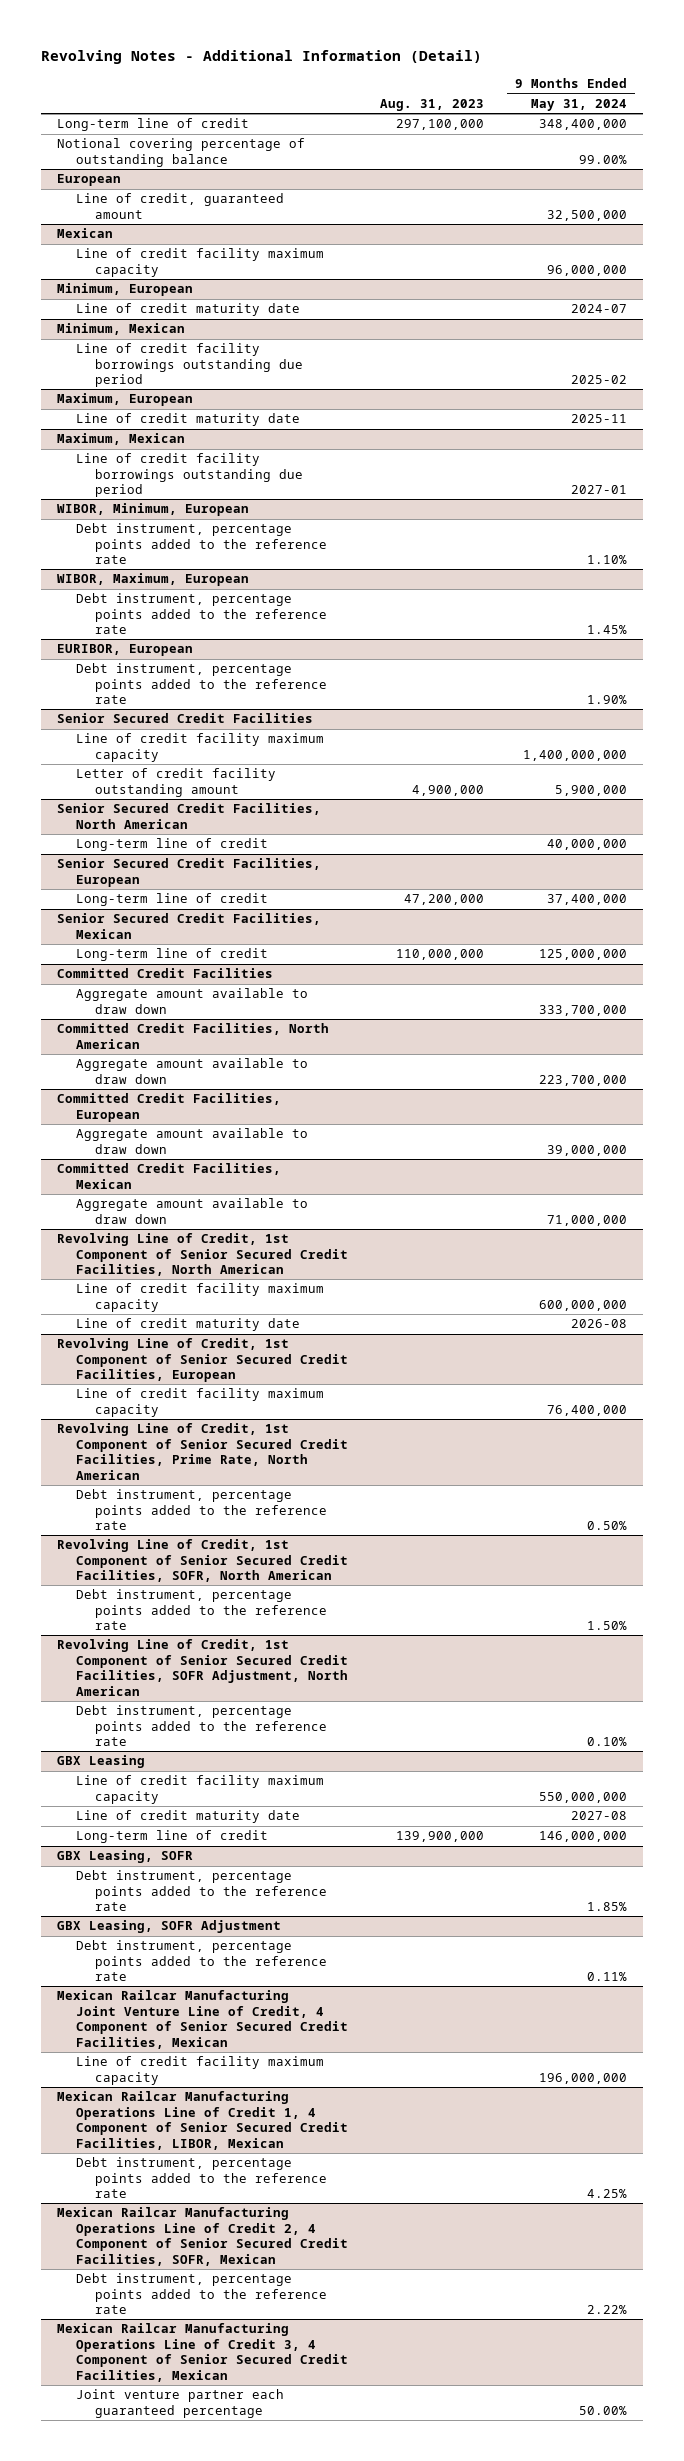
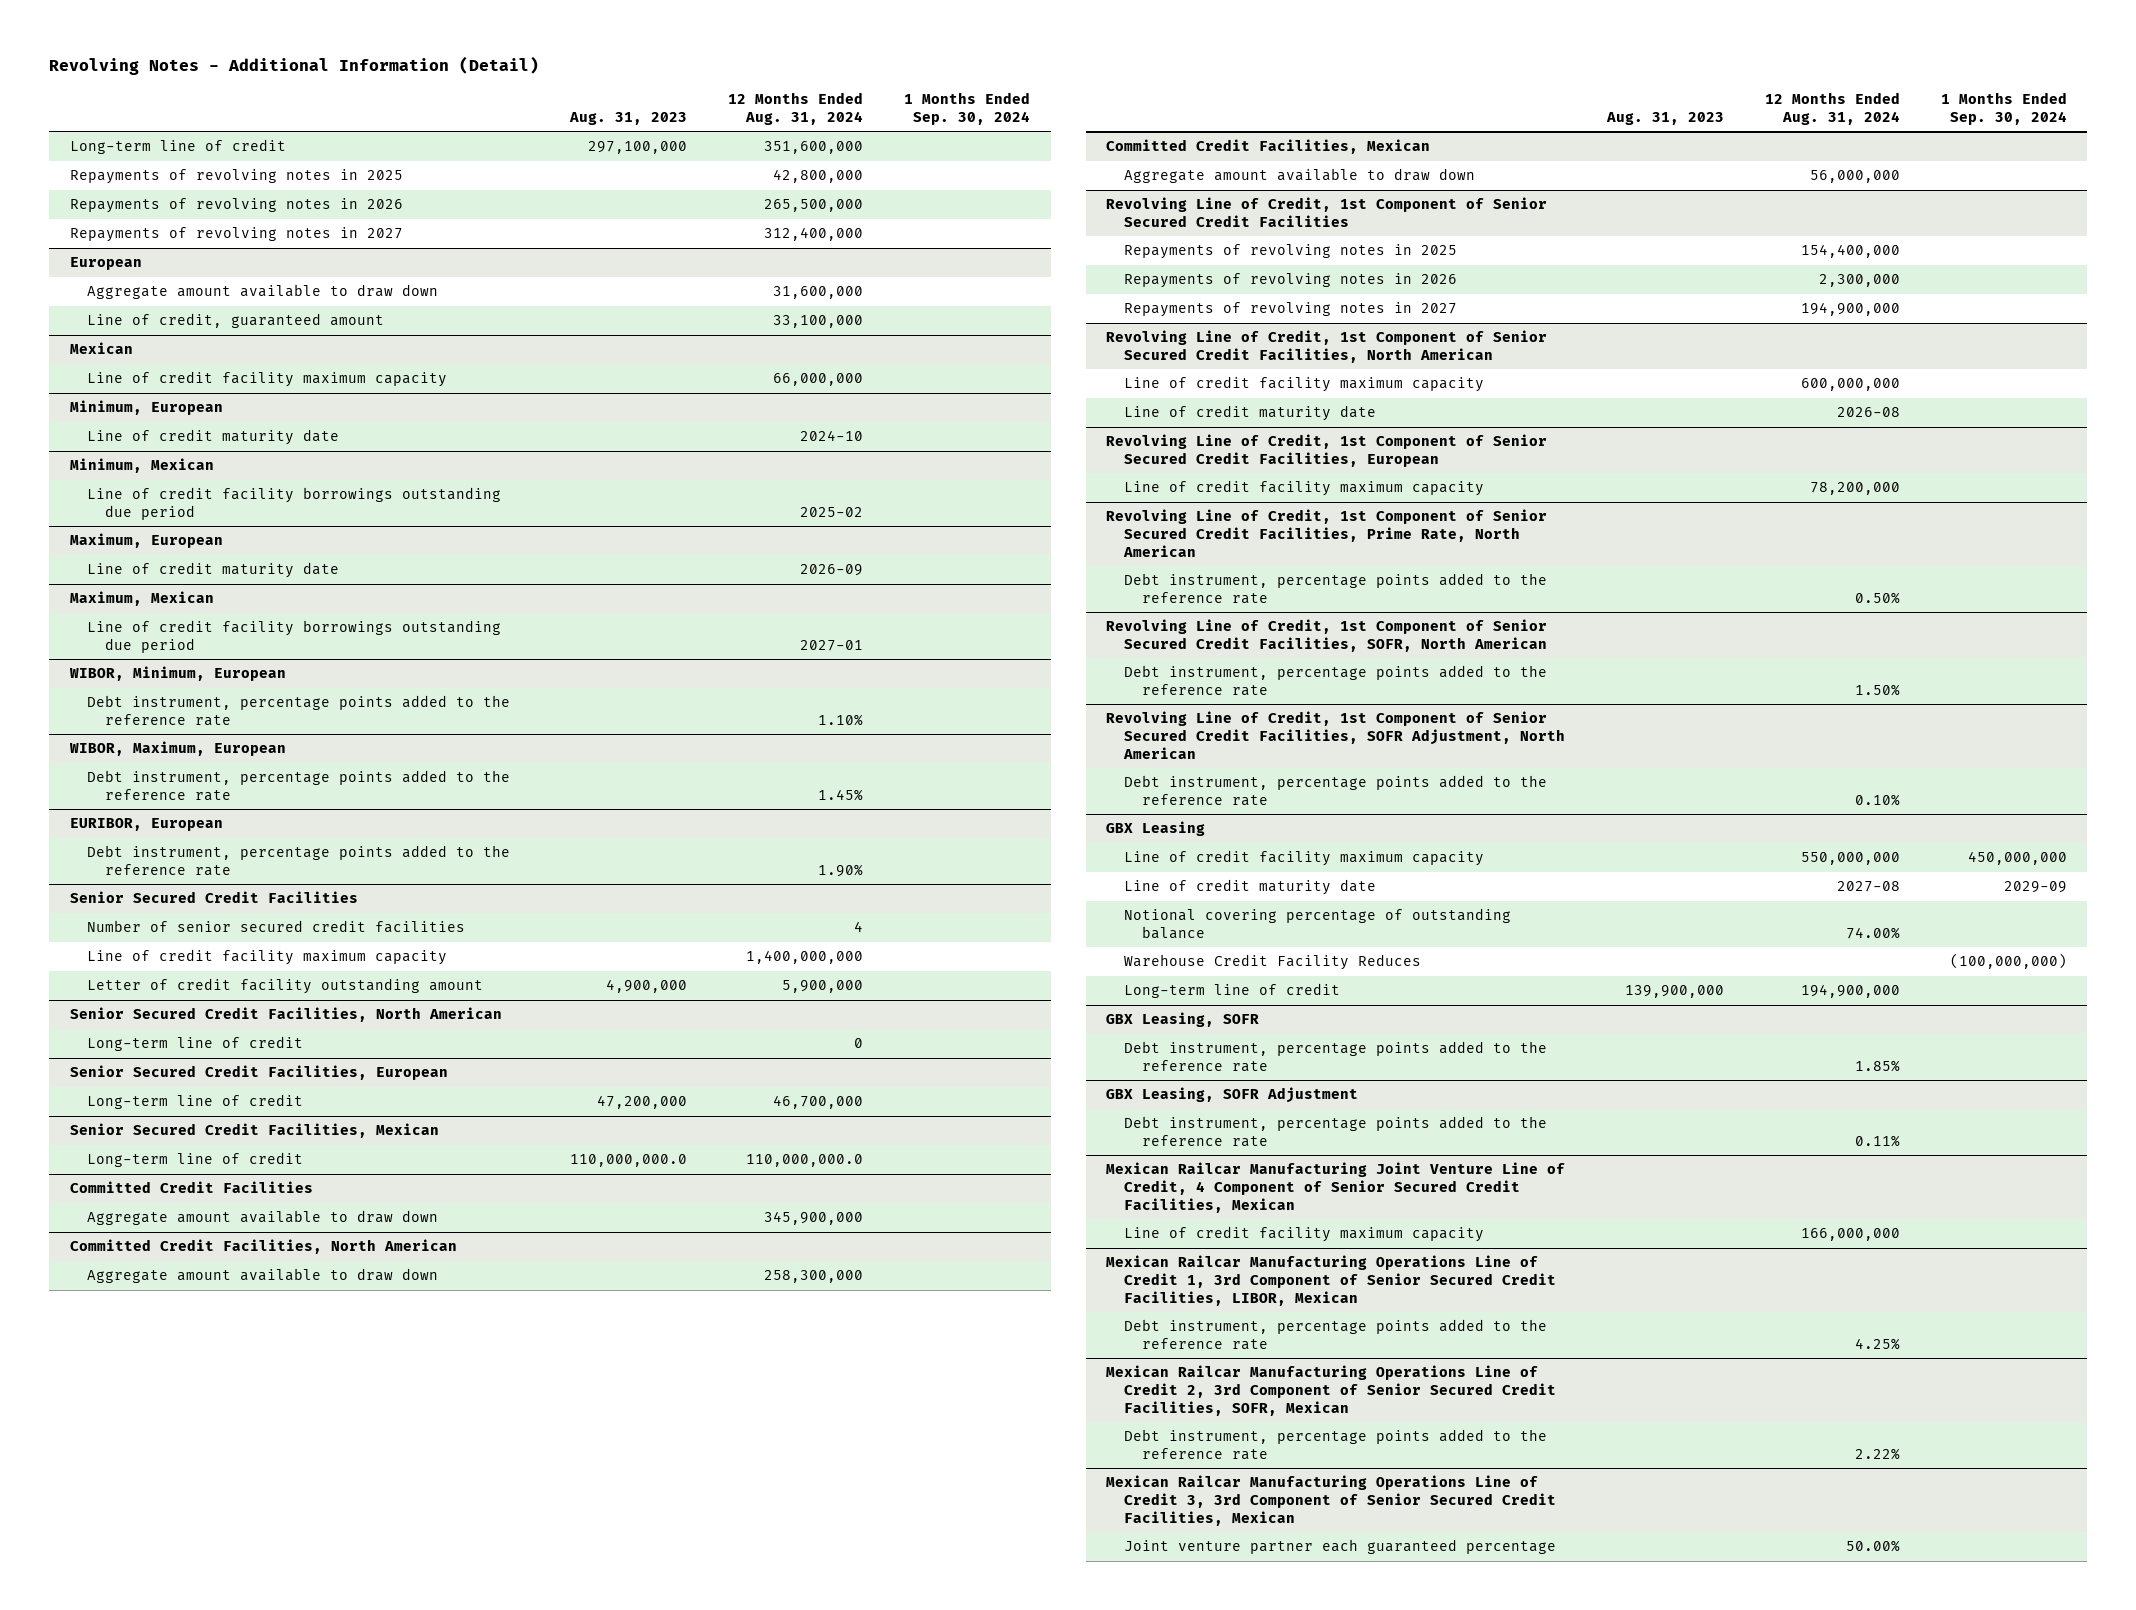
- | Aug. 31, 2023 | 9 Months Ended May 31, 2024
+ | Aug. 31, 2023 | 12 Months Ended Aug. 31, 2024 | 1 Months Ended Sep. 30, 2024
- Notional covering percentage of outstanding balance | | 99.00%
+ Repayments of revolving notes in 2025 | | 42,800,000 |
+ Repayments of revolving notes in 2026 | | 265,500,000 |
+ Repayments of revolving notes in 2027 | | 312,400,000 |
@ European
+ Aggregate amount available to draw down | | 31,600,000 |
@ Senior Secured Credit Facilities
+ Number of senior secured credit facilities | | 4 |
@ Senior Secured Credit Facilities, Mexican
- Long-term line of credit | 110,000,000 | 125,000,000
+ Long-term line of credit | 110,000,000.0 | 110,000,000.0 |
- Committed Credit Facilities, European
- Aggregate amount available to draw down | | 39,000,000
+ Revolving Line of Credit, 1st Component of Senior Secured Credit Facilities
+ Repayments of revolving notes in 2025 | | 154,400,000 |
+ Repayments of revolving notes in 2026 | | 2,300,000 |
+ Repayments of revolving notes in 2027 | | 194,900,000 |
@ GBX Leasing
+ Notional covering percentage of outstanding balance | | 74.00% |
+ Warehouse Credit Facility Reduces | | | (100,000,000)
- Mexican Railcar Manufacturing Operations Line of Credit 1, 4 Component of Senior Secured Credit Facilities, LIBOR, Mexican
+ Mexican Railcar Manufacturing Operations Line of Credit 1, 3rd Component of Senior Secured Credit Facilities, LIBOR, Mexican
- Mexican Railcar Manufacturing Operations Line of Credit 2, 4 Component of Senior Secured Credit Facilities, SOFR, Mexican
+ Mexican Railcar Manufacturing Operations Line of Credit 2, 3rd Component of Senior Secured Credit Facilities, SOFR, Mexican
- Mexican Railcar Manufacturing Operations Line of Credit 3, 4 Component of Senior Secured Credit Facilities, Mexican
+ Mexican Railcar Manufacturing Operations Line of Credit 3, 3rd Component of Senior Secured Credit Facilities, Mexican

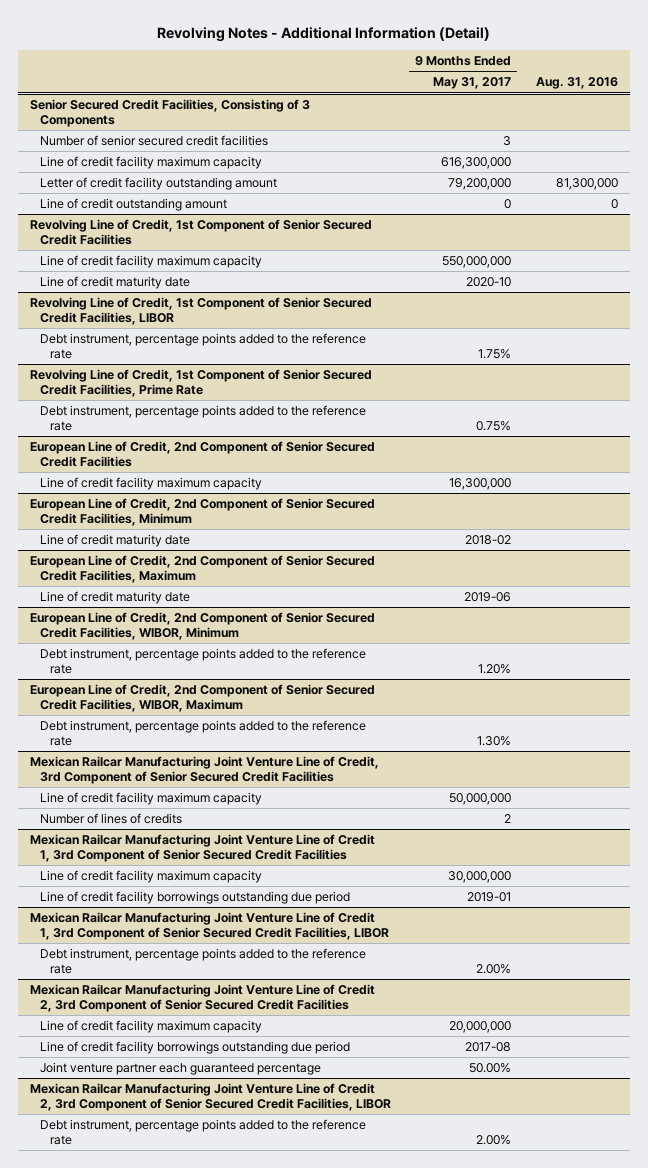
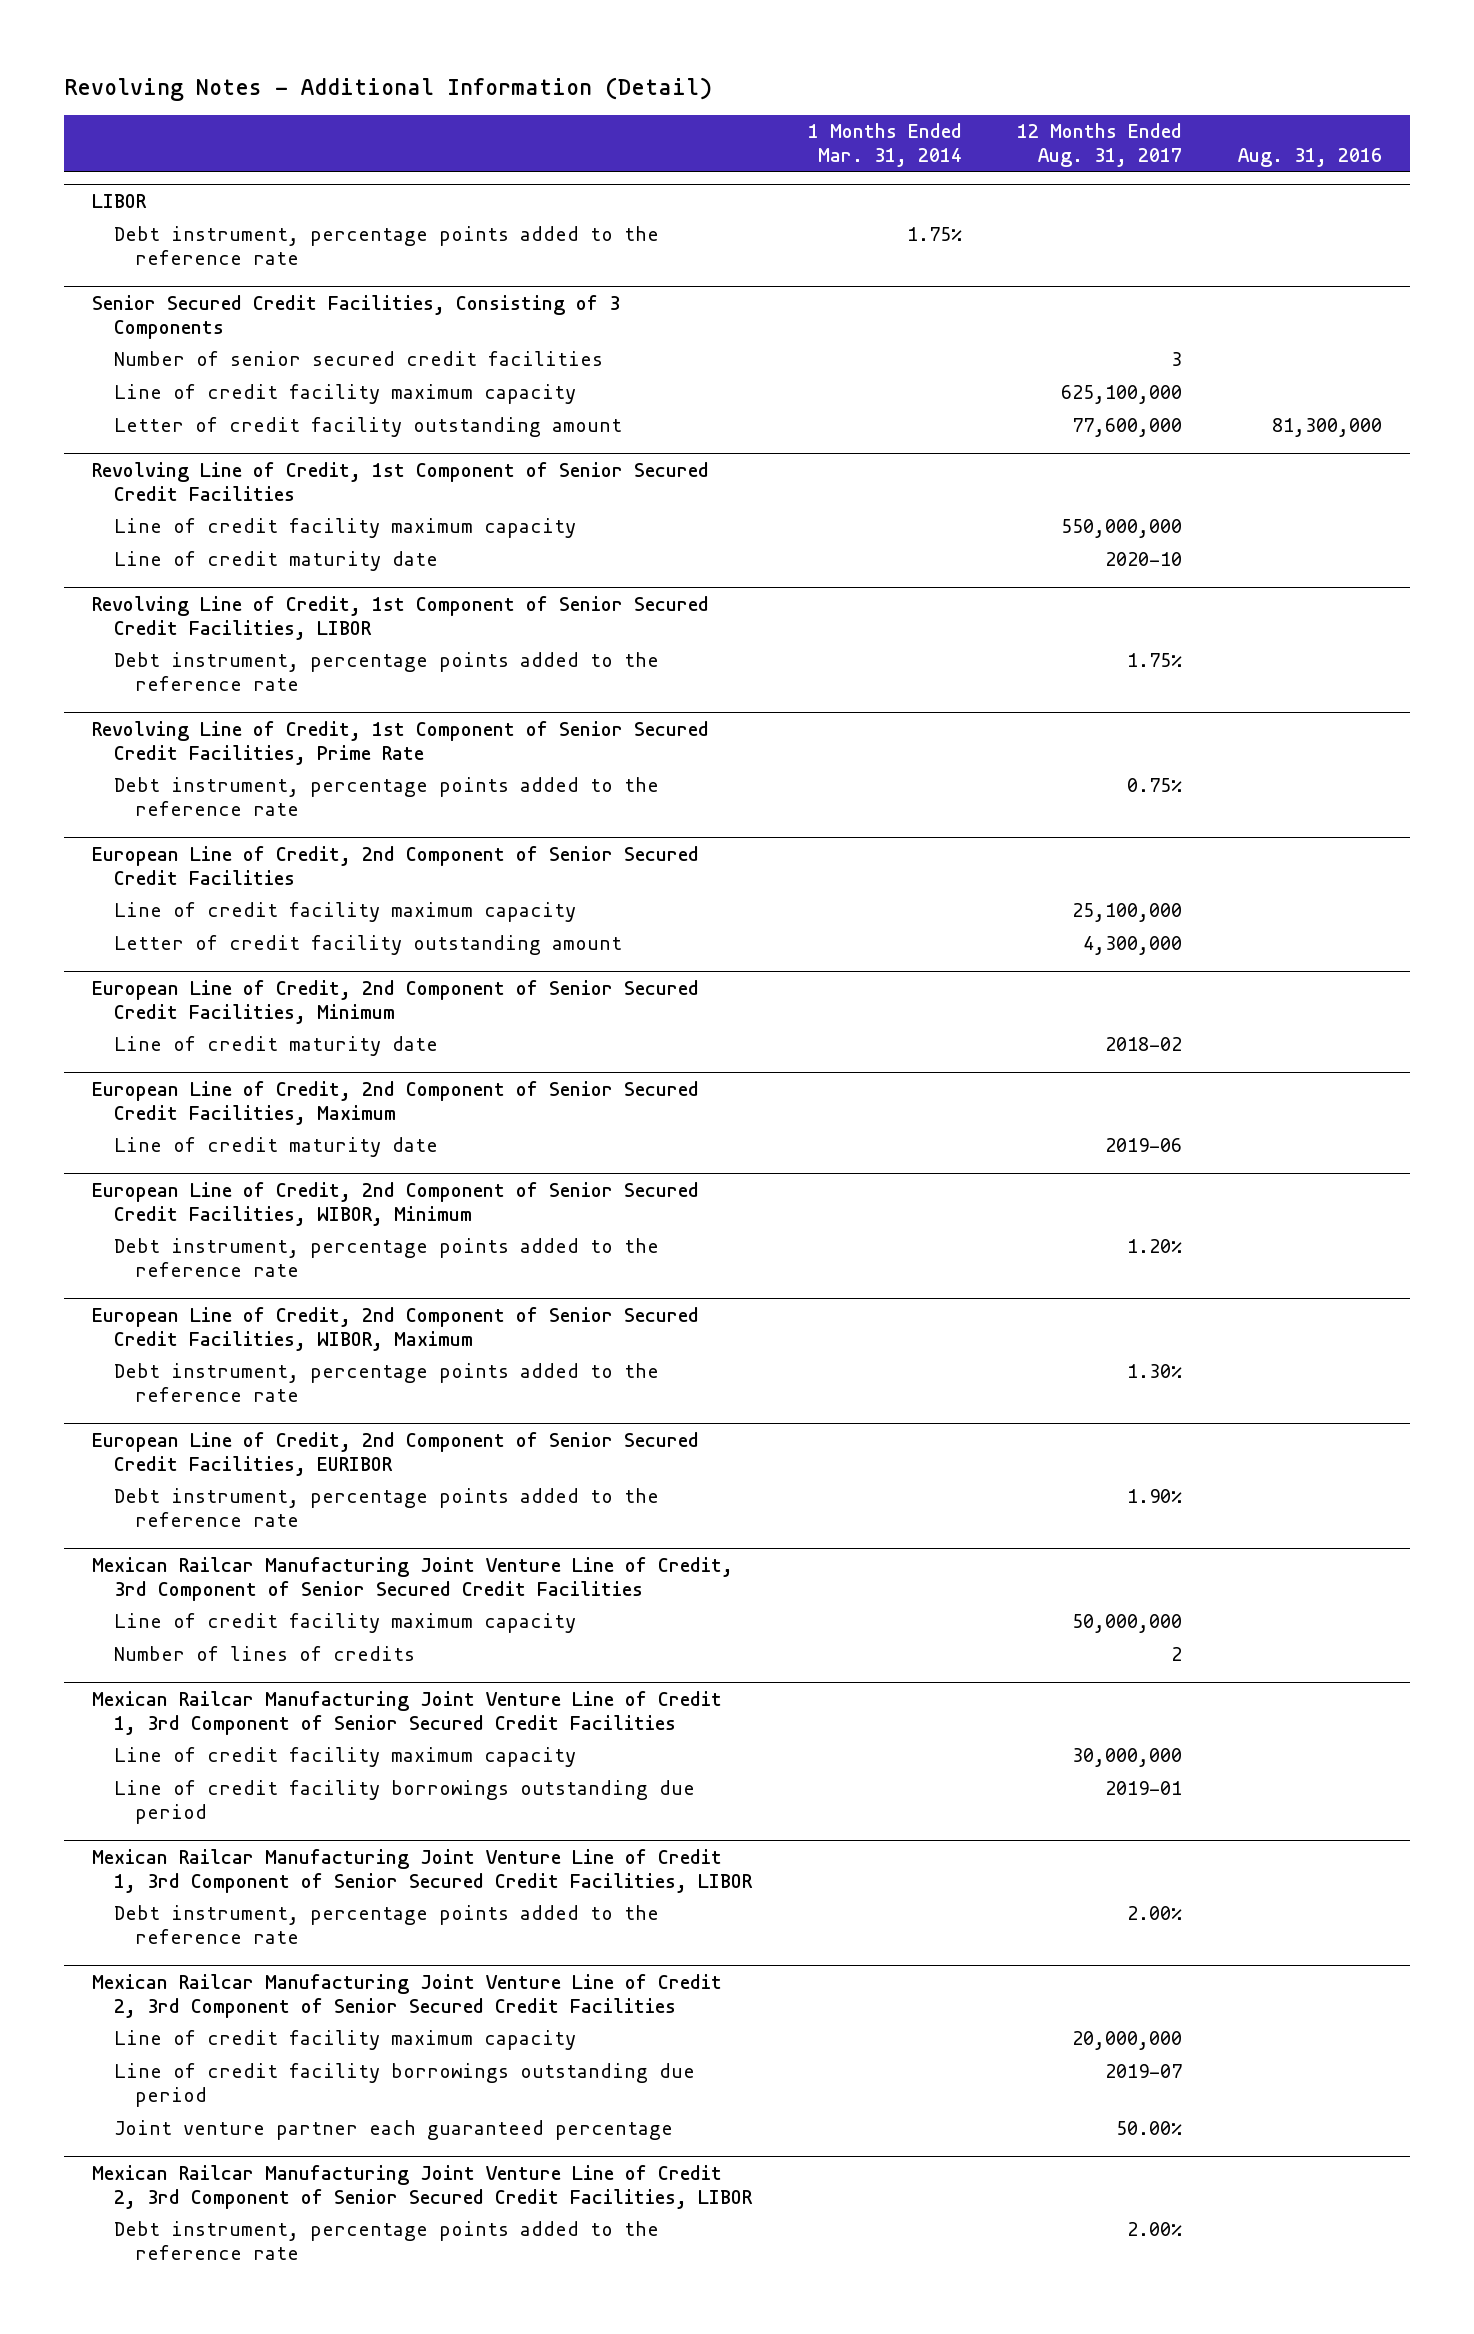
- | 9 Months Ended May 31, 2017 | Aug. 31, 2016
+ | 1 Months Ended Mar. 31, 2014 | 12 Months Ended Aug. 31, 2017 | Aug. 31, 2016
+ LIBOR
+ Debt instrument, percentage points added to the reference rate | 1.75% | |
@ Senior Secured Credit Facilities, Consisting of 3 Components
- Line of credit outstanding amount | 0 | 0
@ European Line of Credit, 2nd Component of Senior Secured Credit Facilities
+ Letter of credit facility outstanding amount | | 4,300,000 |
+ European Line of Credit, 2nd Component of Senior Secured Credit Facilities, EURIBOR
+ Debt instrument, percentage points added to the reference rate | | 1.90% |

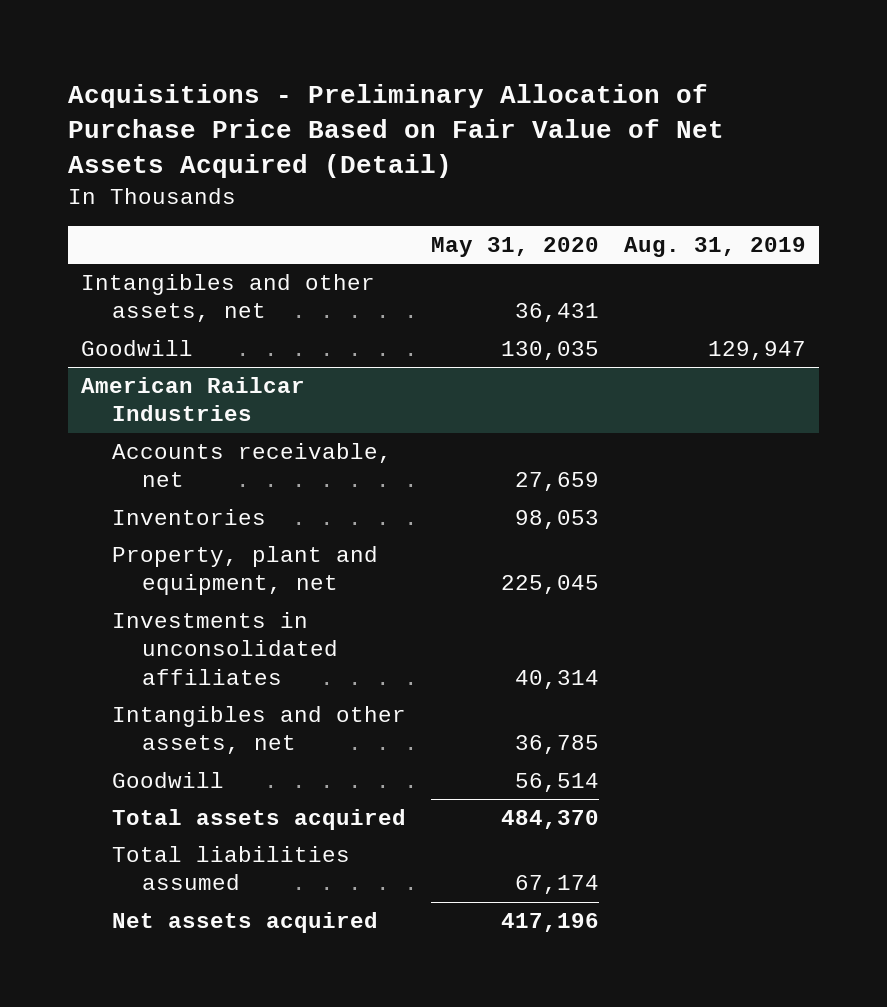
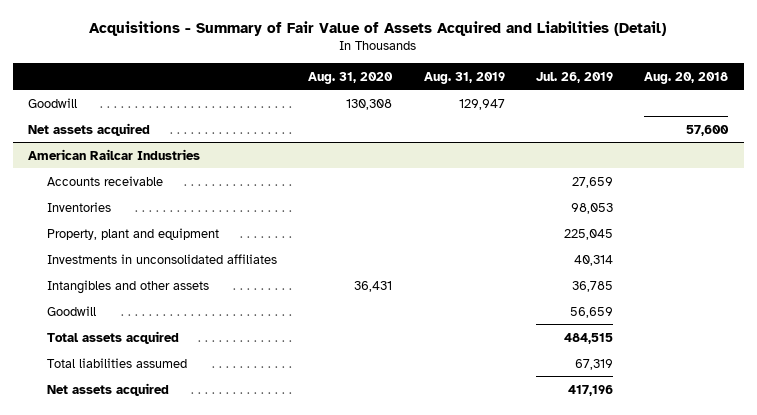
- Acquisitions - Preliminary Allocation of Purchase Price Based on Fair Value of Net Assets Acquired (Detail)
+ Acquisitions - Summary of Fair Value of Assets Acquired and Liabilities (Detail)
- | May 31, 2020 | Aug. 31, 2019
+ | Aug. 31, 2020 | Aug. 31, 2019 | Jul. 26, 2019 | Aug. 20, 2018
- Intangibles and other assets, net | 36,431 |
+ Net assets acquired | | | | 57,600
@ American Railcar Industries
- Accounts receivable, net | 27,659 |
+ Accounts receivable | | | 27,659 |
- Property, plant and equipment, net | 225,045 |
+ Property, plant and equipment | | | 225,045 |
- Intangibles and other assets, net | 36,785 |
+ Intangibles and other assets | 36,431 | | 36,785 |

